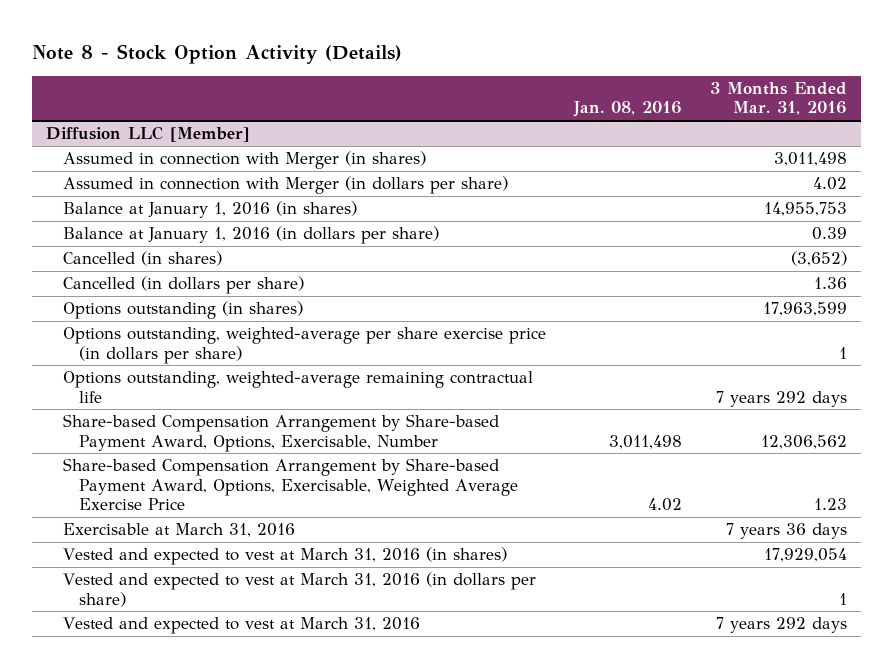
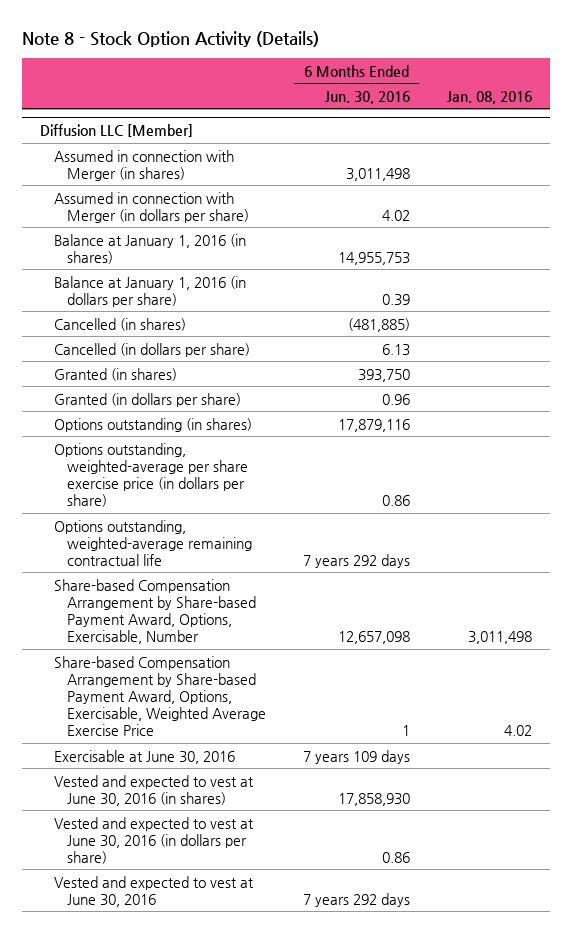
- | Jan. 08, 2016 | 3 Months Ended Mar. 31, 2016
+ | 6 Months Ended Jun. 30, 2016 | Jan. 08, 2016
@ Diffusion LLC [Member]
+ Granted (in shares) | 393,750 |
+ Granted (in dollars per share) | 0.96 |
- Exercisable at March 31, 2016 | | 7 years 36 days
- Vested and expected to vest at March 31, 2016 (in shares) | | 17,929,054
- Vested and expected to vest at March 31, 2016 (in dollars per share) | | 1
- Vested and expected to vest at March 31, 2016 | | 7 years 292 days
+ Exercisable at June 30, 2016 | 7 years 109 days |
+ Vested and expected to vest at June 30, 2016 (in shares) | 17,858,930 |
+ Vested and expected to vest at June 30, 2016 (in dollars per share) | 0.86 |
+ Vested and expected to vest at June 30, 2016 | 7 years 292 days |

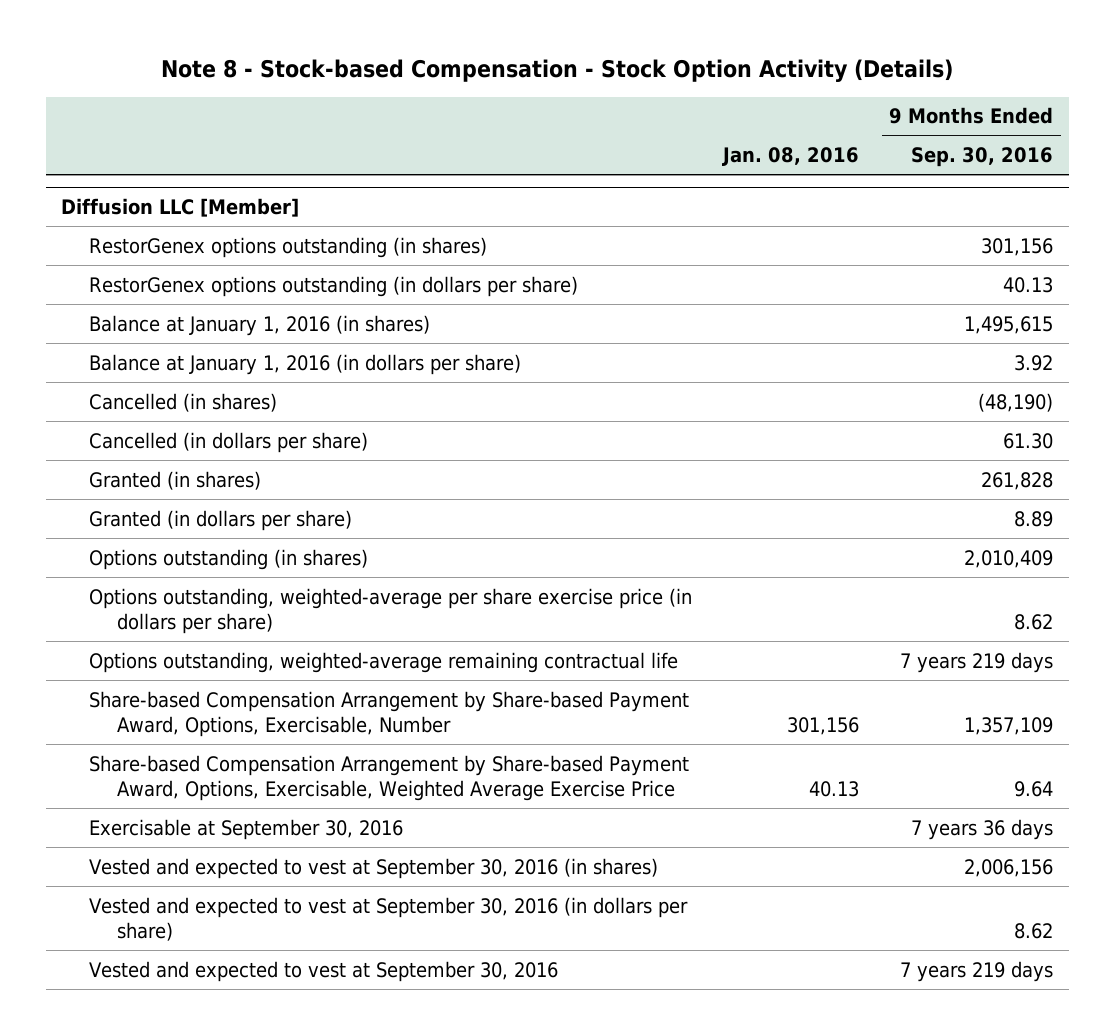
- Note 8 - Stock Option Activity (Details)
+ Note 8 - Stock-based Compensation - Stock Option Activity (Details)
- | 6 Months Ended Jun. 30, 2016 | Jan. 08, 2016
+ | Jan. 08, 2016 | 9 Months Ended Sep. 30, 2016
@ Diffusion LLC [Member]
- Assumed in connection with Merger (in shares) | 3,011,498 |
- Assumed in connection with Merger (in dollars per share) | 4.02 |
+ RestorGenex options outstanding (in shares) | | 301,156
+ RestorGenex options outstanding (in dollars per share) | | 40.13
- Share-based Compensation Arrangement by Share-based Payment Award, Options, Exercisable, Number | 12,657,098 | 3,011,498
- Share-based Compensation Arrangement by Share-based Payment Award, Options, Exercisable, Weighted Average Exercise Price | 1 | 4.02
- Exercisable at June 30, 2016 | 7 years 109 days |
- Vested and expected to vest at June 30, 2016 (in shares) | 17,858,930 |
- Vested and expected to vest at June 30, 2016 (in dollars per share) | 0.86 |
- Vested and expected to vest at June 30, 2016 | 7 years 292 days |
+ Share-based Compensation Arrangement by Share-based Payment Award, Options, Exercisable, Number | 301,156 | 1,357,109
+ Share-based Compensation Arrangement by Share-based Payment Award, Options, Exercisable, Weighted Average Exercise Price | 40.13 | 9.64
+ Exercisable at September 30, 2016 | | 7 years 36 days
+ Vested and expected to vest at September 30, 2016 (in shares) | | 2,006,156
+ Vested and expected to vest at September 30, 2016 (in dollars per share) | | 8.62
+ Vested and expected to vest at September 30, 2016 | | 7 years 219 days

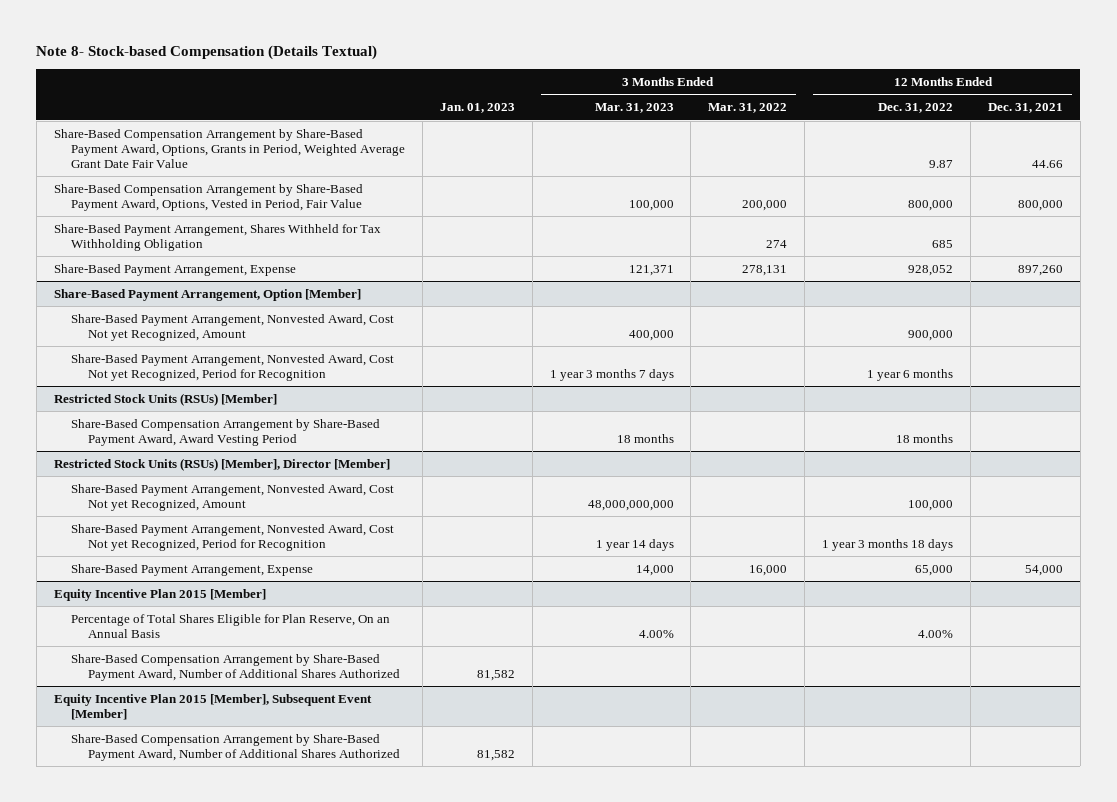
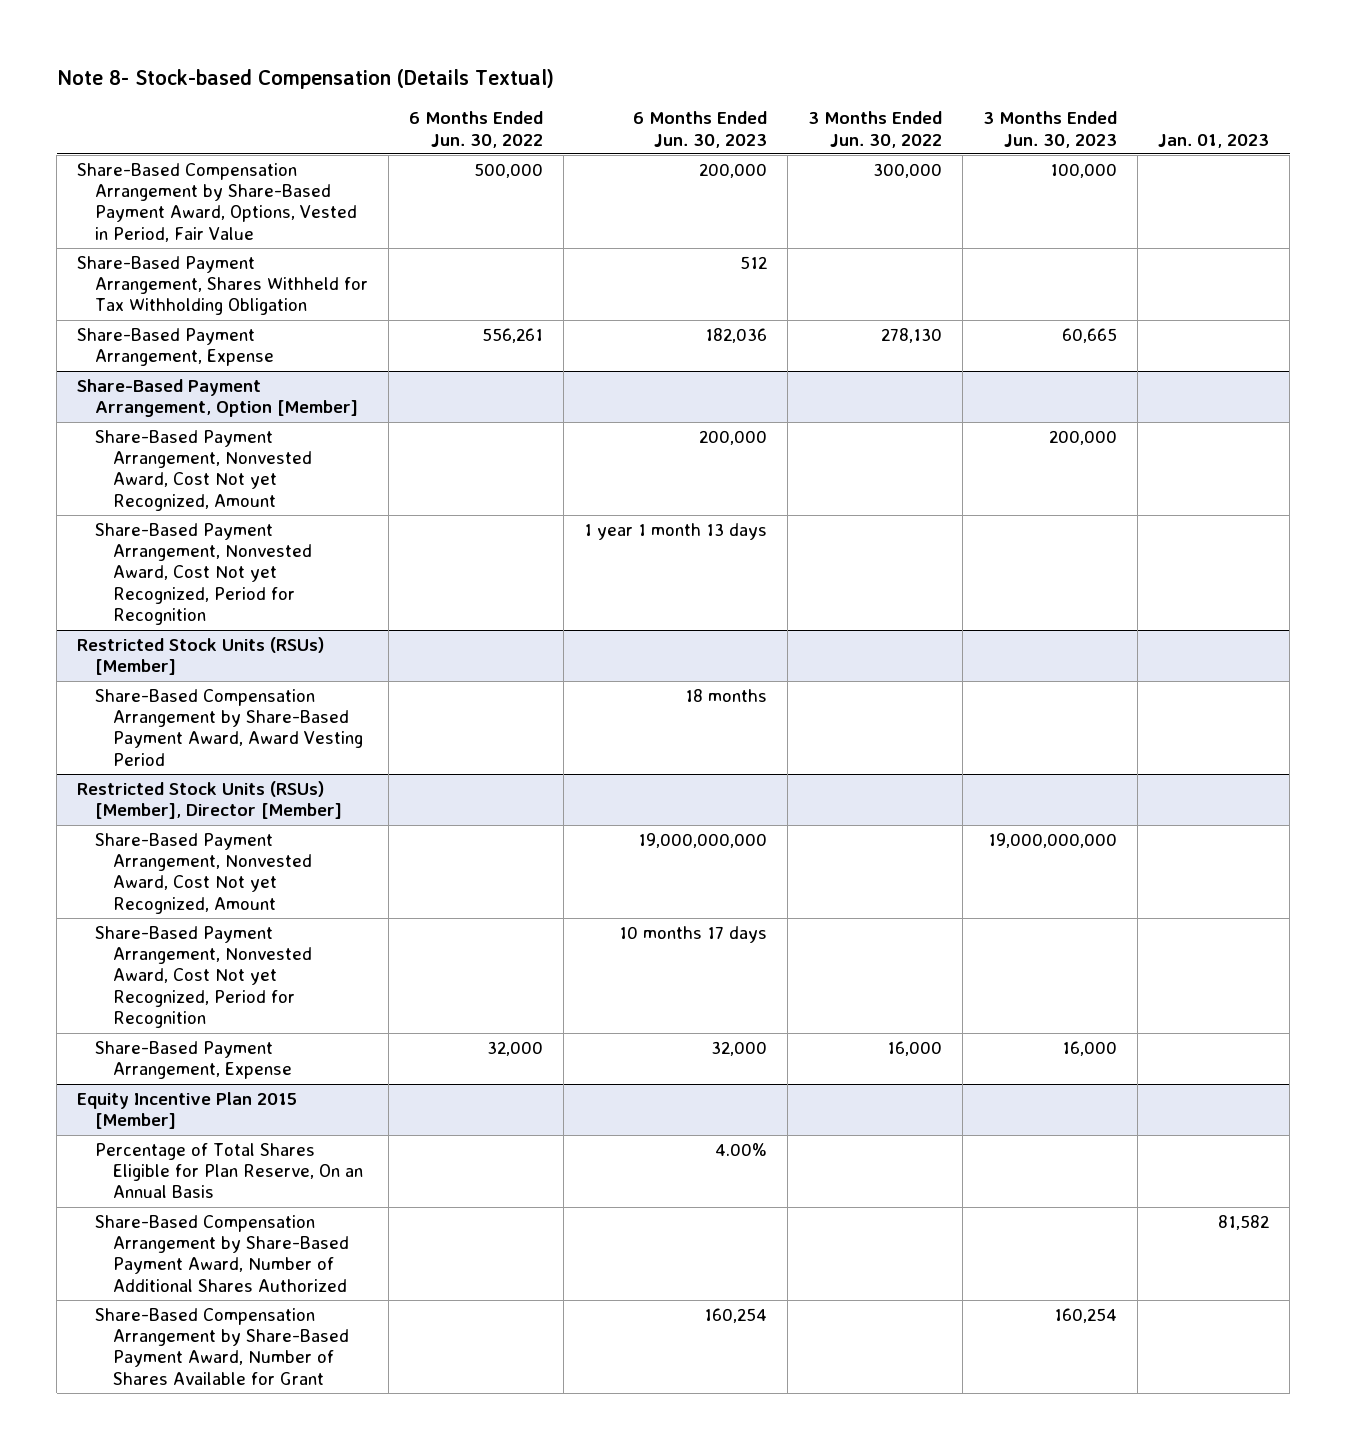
- | Jan. 01, 2023 | 3 Months Ended Mar. 31, 2023 | 3 Months Ended Mar. 31, 2022 | 12 Months Ended Dec. 31, 2022 | 12 Months Ended Dec. 31, 2021
+ | 6 Months Ended Jun. 30, 2022 | 6 Months Ended Jun. 30, 2023 | 3 Months Ended Jun. 30, 2022 | 3 Months Ended Jun. 30, 2023 | Jan. 01, 2023
- Share-Based Compensation Arrangement by Share-Based Payment Award, Options, Grants in Period, Weighted Average Grant Date Fair Value | | | | 9.87 | 44.66
- Equity Incentive Plan 2015 [Member], Subsequent Event [Member]
- Share-Based Compensation Arrangement by Share-Based Payment Award, Number of Additional Shares Authorized | 81,582 | | | |
@ Equity Incentive Plan 2015 [Member]
+ Share-Based Compensation Arrangement by Share-Based Payment Award, Number of Shares Available for Grant | | 160,254 | | 160,254 |

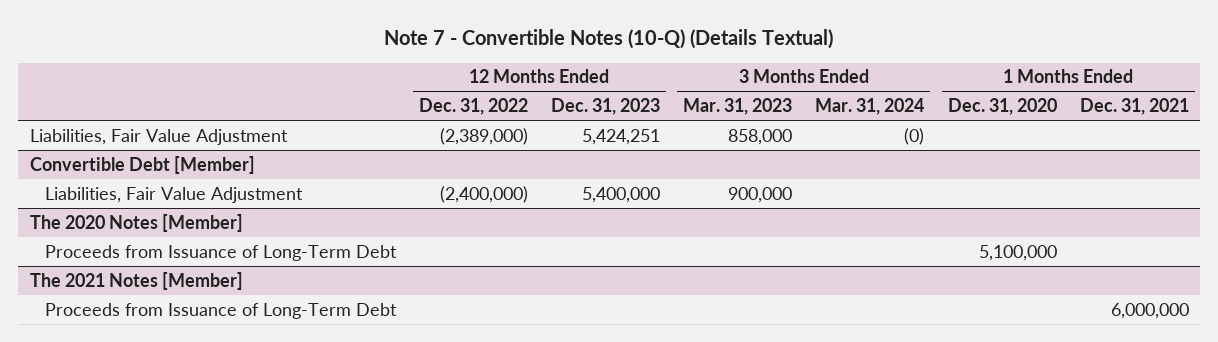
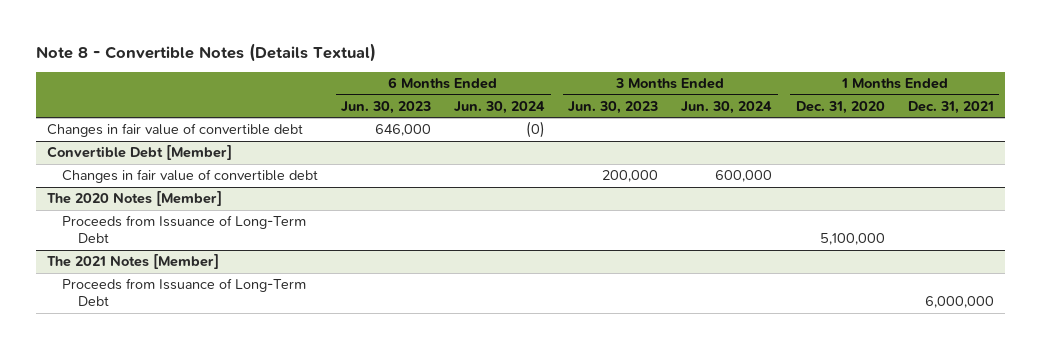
- Note 7 - Convertible Notes (10-Q) (Details Textual)
+ Note 8 - Convertible Notes (Details Textual)
- | 12 Months Ended Dec. 31, 2022 | 12 Months Ended Dec. 31, 2023 | 3 Months Ended Mar. 31, 2023 | 3 Months Ended Mar. 31, 2024 | 1 Months Ended Dec. 31, 2020 | 1 Months Ended Dec. 31, 2021
+ | 6 Months Ended Jun. 30, 2023 | 6 Months Ended Jun. 30, 2024 | 3 Months Ended Jun. 30, 2023 | 3 Months Ended Jun. 30, 2024 | 1 Months Ended Dec. 31, 2020 | 1 Months Ended Dec. 31, 2021
- Liabilities, Fair Value Adjustment | (2,389,000) | 5,424,251 | 858,000 | (0) | |
+ Changes in fair value of convertible debt | 646,000 | (0) | | | |
@ Convertible Debt [Member]
- Liabilities, Fair Value Adjustment | (2,400,000) | 5,400,000 | 900,000 | | |
+ Changes in fair value of convertible debt | | | 200,000 | 600,000 | |

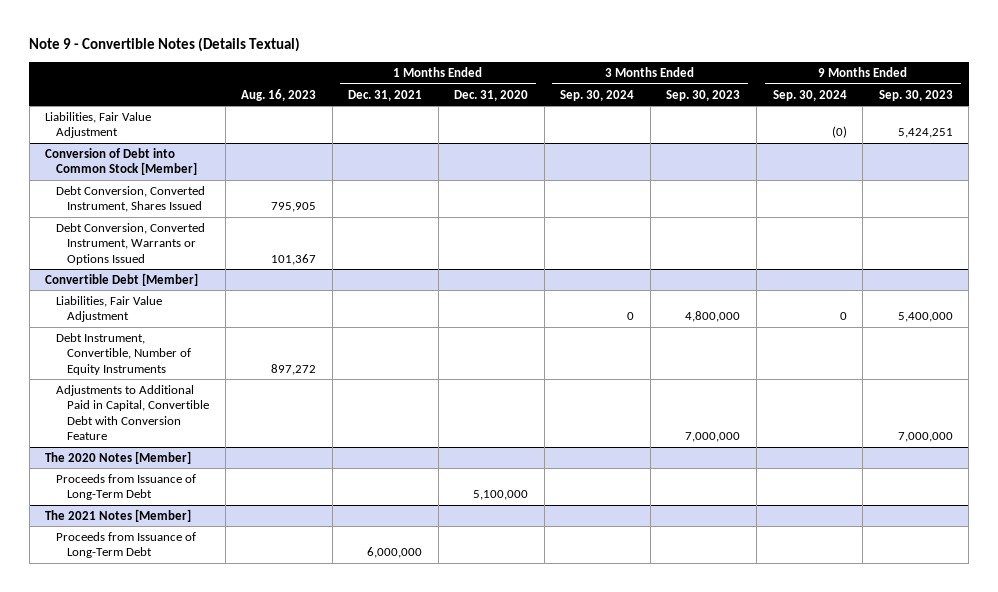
- Note 8 - Convertible Notes (Details Textual)
+ Note 9 - Convertible Notes (Details Textual)
- | 6 Months Ended Jun. 30, 2023 | 6 Months Ended Jun. 30, 2024 | 3 Months Ended Jun. 30, 2023 | 3 Months Ended Jun. 30, 2024 | 1 Months Ended Dec. 31, 2020 | 1 Months Ended Dec. 31, 2021
+ | Aug. 16, 2023 | 1 Months Ended Dec. 31, 2021 | 1 Months Ended Dec. 31, 2020 | 3 Months Ended Sep. 30, 2024 | 3 Months Ended Sep. 30, 2023 | 9 Months Ended Sep. 30, 2024 | 9 Months Ended Sep. 30, 2023
- Changes in fair value of convertible debt | 646,000 | (0) | | | |
+ Liabilities, Fair Value Adjustment | | | | | | (0) | 5,424,251
+ Conversion of Debt into Common Stock [Member]
+ Debt Conversion, Converted Instrument, Shares Issued | 795,905 | | | | | |
+ Debt Conversion, Converted Instrument, Warrants or Options Issued | 101,367 | | | | | |
@ Convertible Debt [Member]
- Changes in fair value of convertible debt | | | 200,000 | 600,000 | |
+ Liabilities, Fair Value Adjustment | | | | 0 | 4,800,000 | 0 | 5,400,000
+ Debt Instrument, Convertible, Number of Equity Instruments | 897,272 | | | | | |
+ Adjustments to Additional Paid in Capital, Convertible Debt with Conversion Feature | | | | | 7,000,000 | | 7,000,000

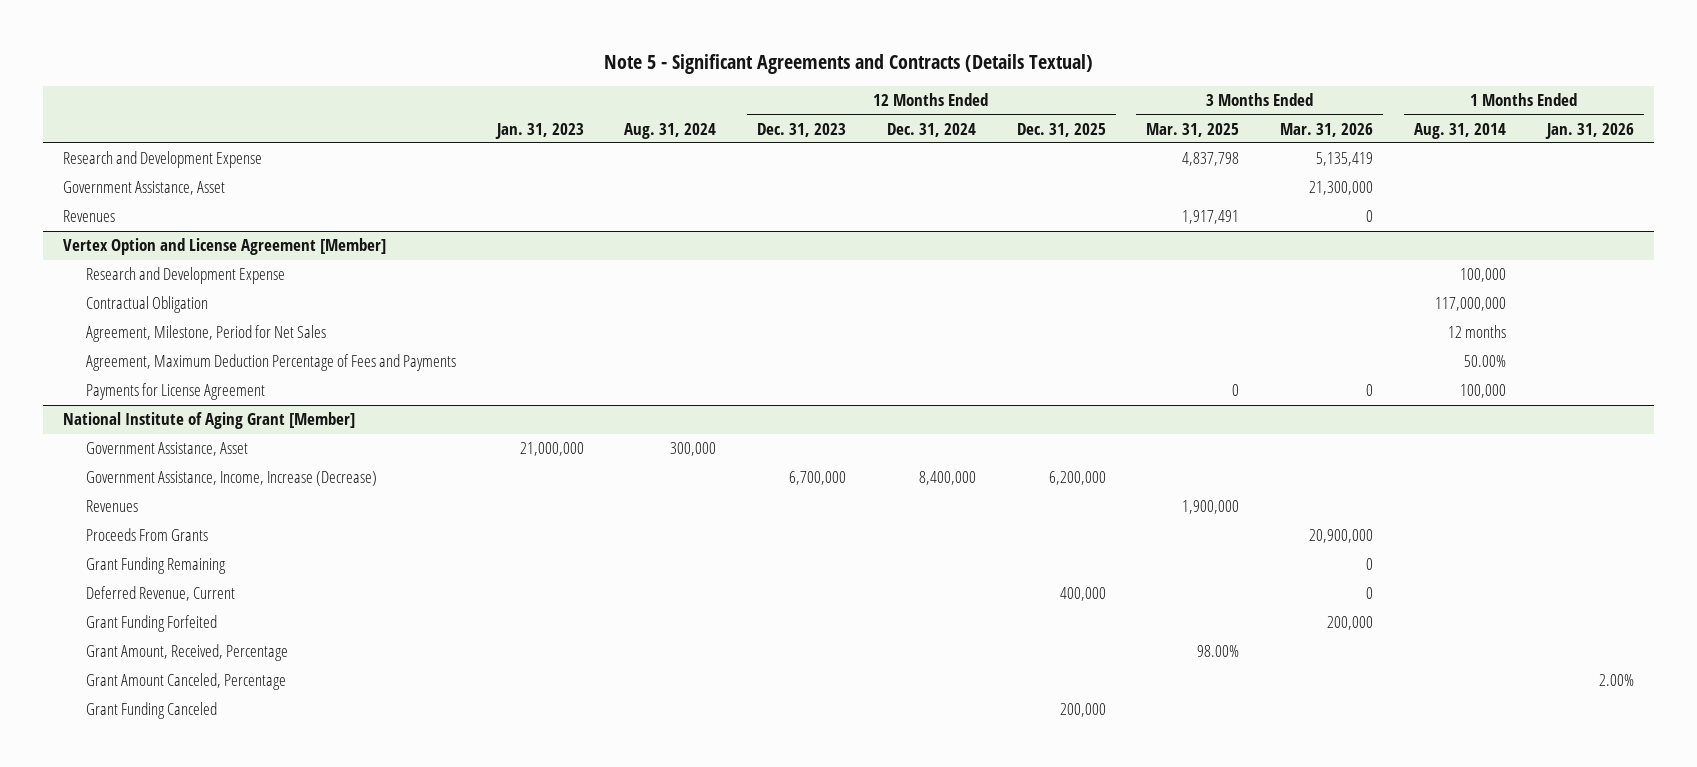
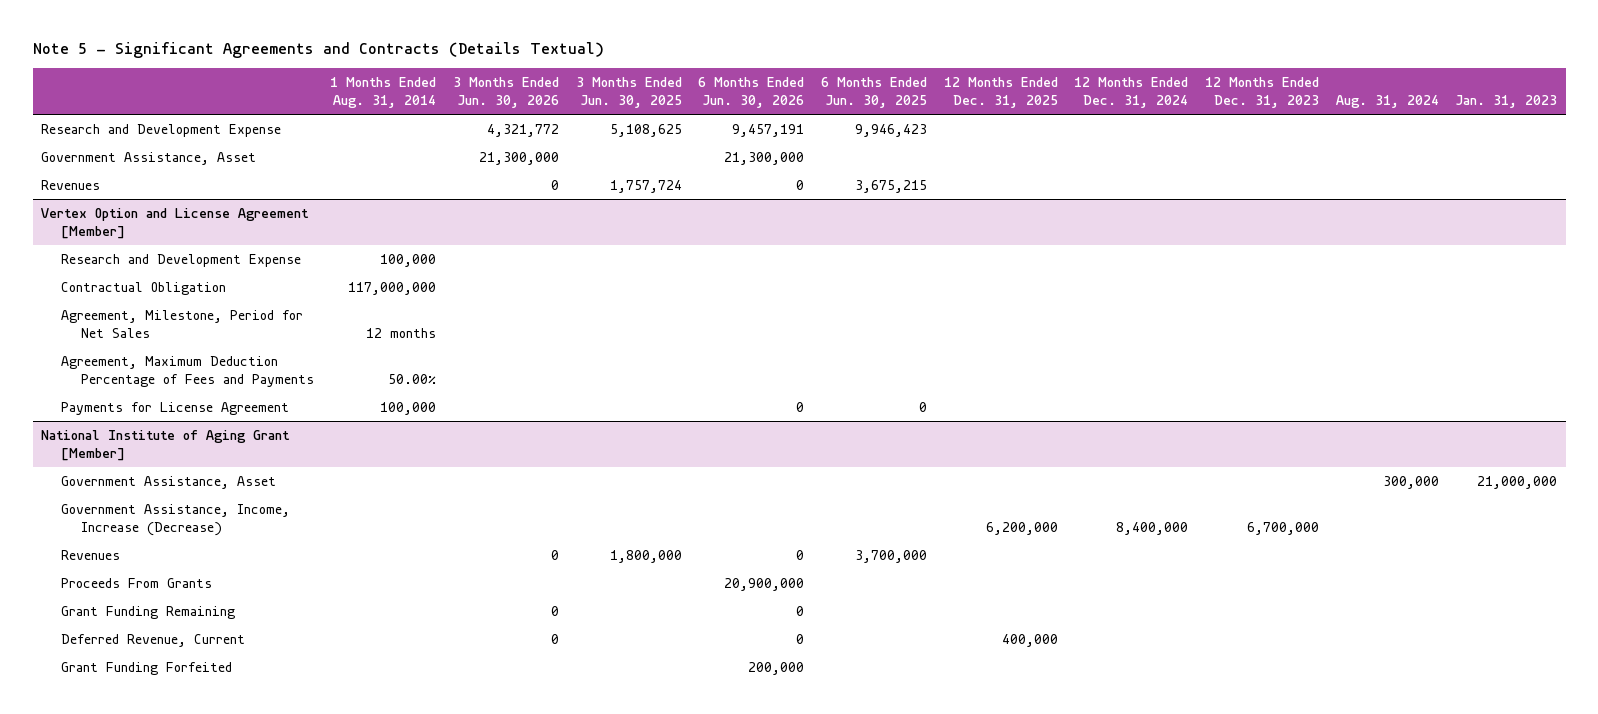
- | Jan. 31, 2023 | Aug. 31, 2024 | 12 Months Ended Dec. 31, 2023 | 12 Months Ended Dec. 31, 2024 | 12 Months Ended Dec. 31, 2025 | 3 Months Ended Mar. 31, 2025 | 3 Months Ended Mar. 31, 2026 | 1 Months Ended Aug. 31, 2014 | 1 Months Ended Jan. 31, 2026
+ | 1 Months Ended Aug. 31, 2014 | 3 Months Ended Jun. 30, 2026 | 3 Months Ended Jun. 30, 2025 | 6 Months Ended Jun. 30, 2026 | 6 Months Ended Jun. 30, 2025 | 12 Months Ended Dec. 31, 2025 | 12 Months Ended Dec. 31, 2024 | 12 Months Ended Dec. 31, 2023 | Aug. 31, 2024 | Jan. 31, 2023
@ National Institute of Aging Grant [Member]
- Grant Amount, Received, Percentage | | | | | | 98.00% | | |
- Grant Amount Canceled, Percentage | | | | | | | | | 2.00%
- Grant Funding Canceled | | | | | 200,000 | | | |

